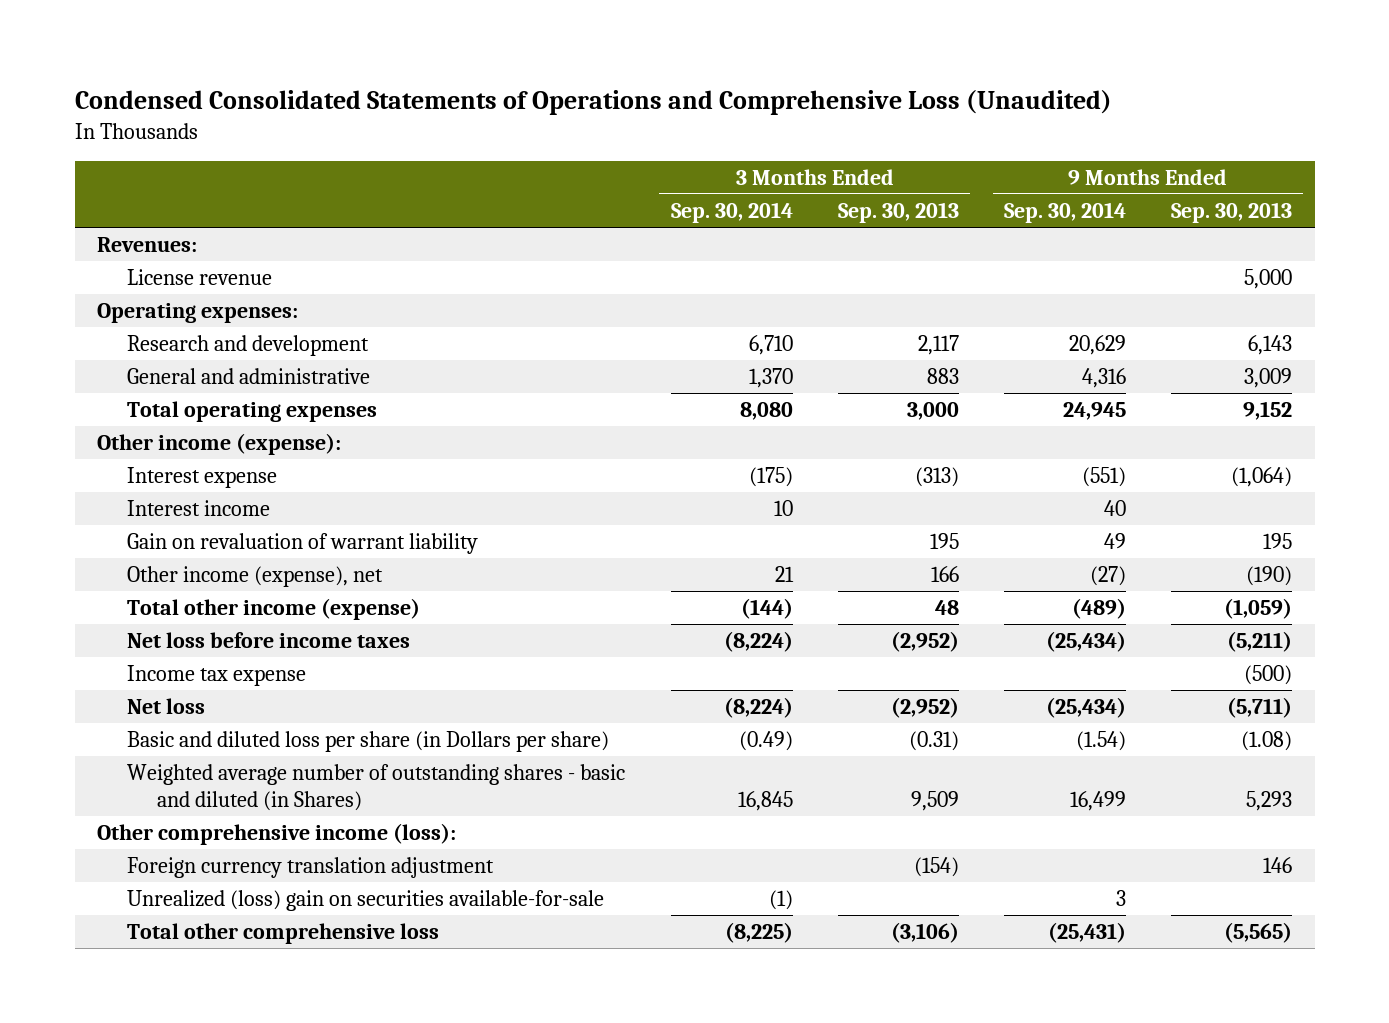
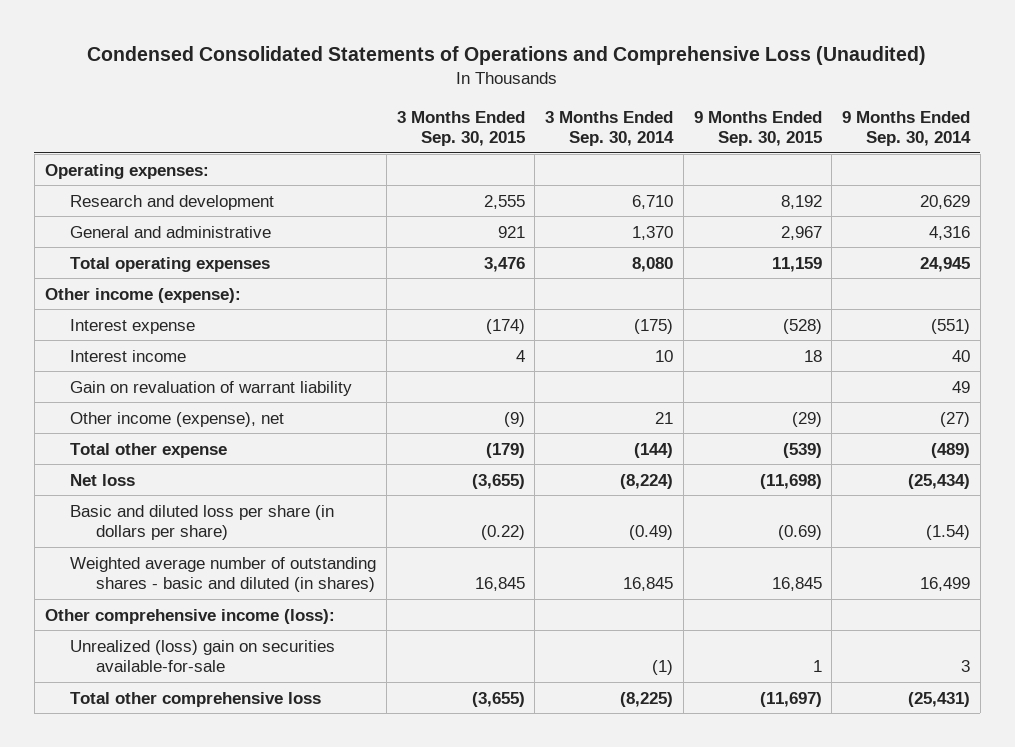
- | 3 Months Ended Sep. 30, 2014 | 3 Months Ended Sep. 30, 2013 | 9 Months Ended Sep. 30, 2014 | 9 Months Ended Sep. 30, 2013
+ | 3 Months Ended Sep. 30, 2015 | 3 Months Ended Sep. 30, 2014 | 9 Months Ended Sep. 30, 2015 | 9 Months Ended Sep. 30, 2014
- Revenues:
- License revenue | | | | 5,000
- Total other income (expense) | (144) | 48 | (489) | (1,059)
- Net loss before income taxes | (8,224) | (2,952) | (25,434) | (5,211)
- Income tax expense | | | | (500)
+ Total other expense | (179) | (144) | (539) | (489)
- Basic and diluted loss per share (in Dollars per share) | (0.49) | (0.31) | (1.54) | (1.08)
- Weighted average number of outstanding shares - basic and diluted (in Shares) | 16,845 | 9,509 | 16,499 | 5,293
+ Basic and diluted loss per share (in dollars per share) | (0.22) | (0.49) | (0.69) | (1.54)
+ Weighted average number of outstanding shares - basic and diluted (in shares) | 16,845 | 16,845 | 16,845 | 16,499
- Foreign currency translation adjustment | | (154) | | 146

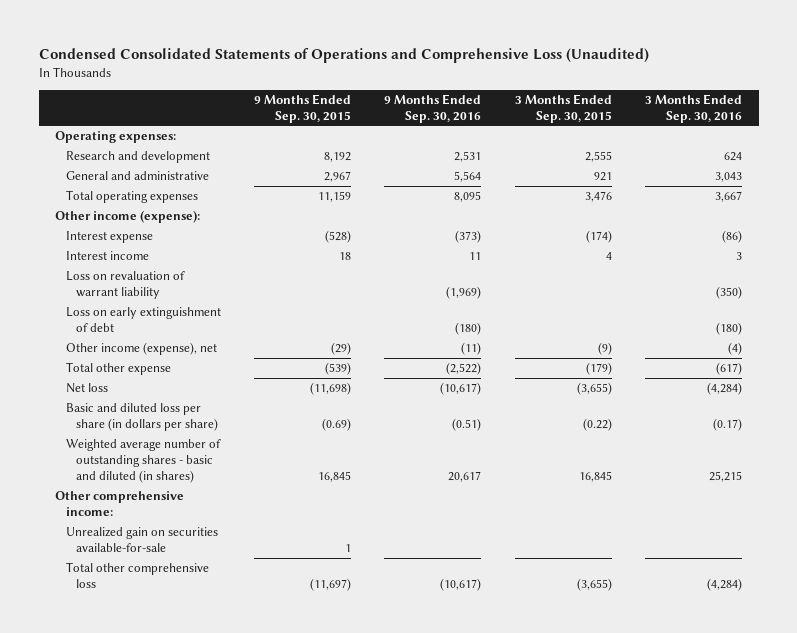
- | 3 Months Ended Sep. 30, 2015 | 3 Months Ended Sep. 30, 2014 | 9 Months Ended Sep. 30, 2015 | 9 Months Ended Sep. 30, 2014
+ | 9 Months Ended Sep. 30, 2015 | 9 Months Ended Sep. 30, 2016 | 3 Months Ended Sep. 30, 2015 | 3 Months Ended Sep. 30, 2016
- Gain on revaluation of warrant liability | | | | 49
+ Loss on revaluation of warrant liability | | (1,969) | | (350)
+ Loss on early extinguishment of debt | | (180) | | (180)
- Other comprehensive income (loss):
- Unrealized (loss) gain on securities available-for-sale | | (1) | 1 | 3
+ Other comprehensive income:
+ Unrealized gain on securities available-for-sale | 1 | | |

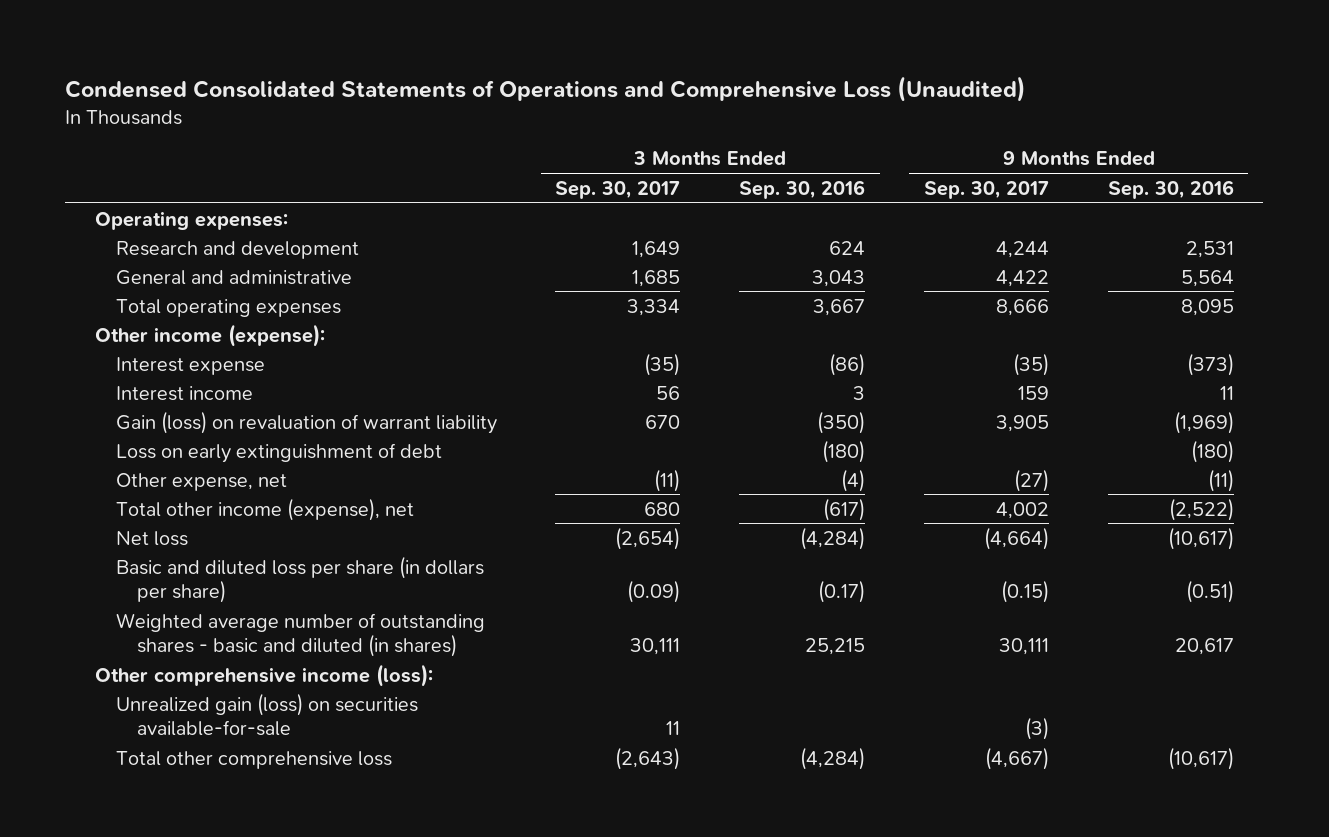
- | 9 Months Ended Sep. 30, 2015 | 9 Months Ended Sep. 30, 2016 | 3 Months Ended Sep. 30, 2015 | 3 Months Ended Sep. 30, 2016
+ | 3 Months Ended Sep. 30, 2017 | 3 Months Ended Sep. 30, 2016 | 9 Months Ended Sep. 30, 2017 | 9 Months Ended Sep. 30, 2016
- Loss on revaluation of warrant liability | | (1,969) | | (350)
+ Gain (loss) on revaluation of warrant liability | 670 | (350) | 3,905 | (1,969)
- Other income (expense), net | (29) | (11) | (9) | (4)
- Total other expense | (539) | (2,522) | (179) | (617)
+ Other expense, net | (11) | (4) | (27) | (11)
+ Total other income (expense), net | 680 | (617) | 4,002 | (2,522)
- Other comprehensive income:
- Unrealized gain on securities available-for-sale | 1 | | |
+ Other comprehensive income (loss):
+ Unrealized gain (loss) on securities available-for-sale | 11 | | (3) |

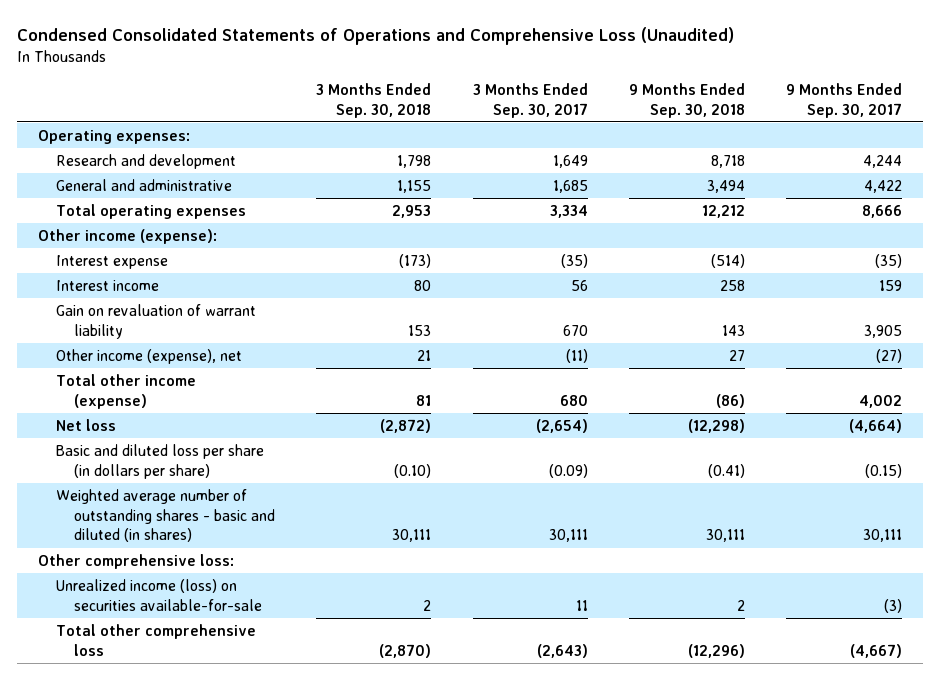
- | 3 Months Ended Sep. 30, 2017 | 3 Months Ended Sep. 30, 2016 | 9 Months Ended Sep. 30, 2017 | 9 Months Ended Sep. 30, 2016
+ | 3 Months Ended Sep. 30, 2018 | 3 Months Ended Sep. 30, 2017 | 9 Months Ended Sep. 30, 2018 | 9 Months Ended Sep. 30, 2017
- Gain (loss) on revaluation of warrant liability | 670 | (350) | 3,905 | (1,969)
- Loss on early extinguishment of debt | | (180) | | (180)
- Other expense, net | (11) | (4) | (27) | (11)
- Total other income (expense), net | 680 | (617) | 4,002 | (2,522)
+ Gain on revaluation of warrant liability | 153 | 670 | 143 | 3,905
+ Other income (expense), net | 21 | (11) | 27 | (27)
+ Total other income (expense) | 81 | 680 | (86) | 4,002
- Other comprehensive income (loss):
- Unrealized gain (loss) on securities available-for-sale | 11 | | (3) |
+ Other comprehensive loss:
+ Unrealized income (loss) on securities available-for-sale | 2 | 11 | 2 | (3)

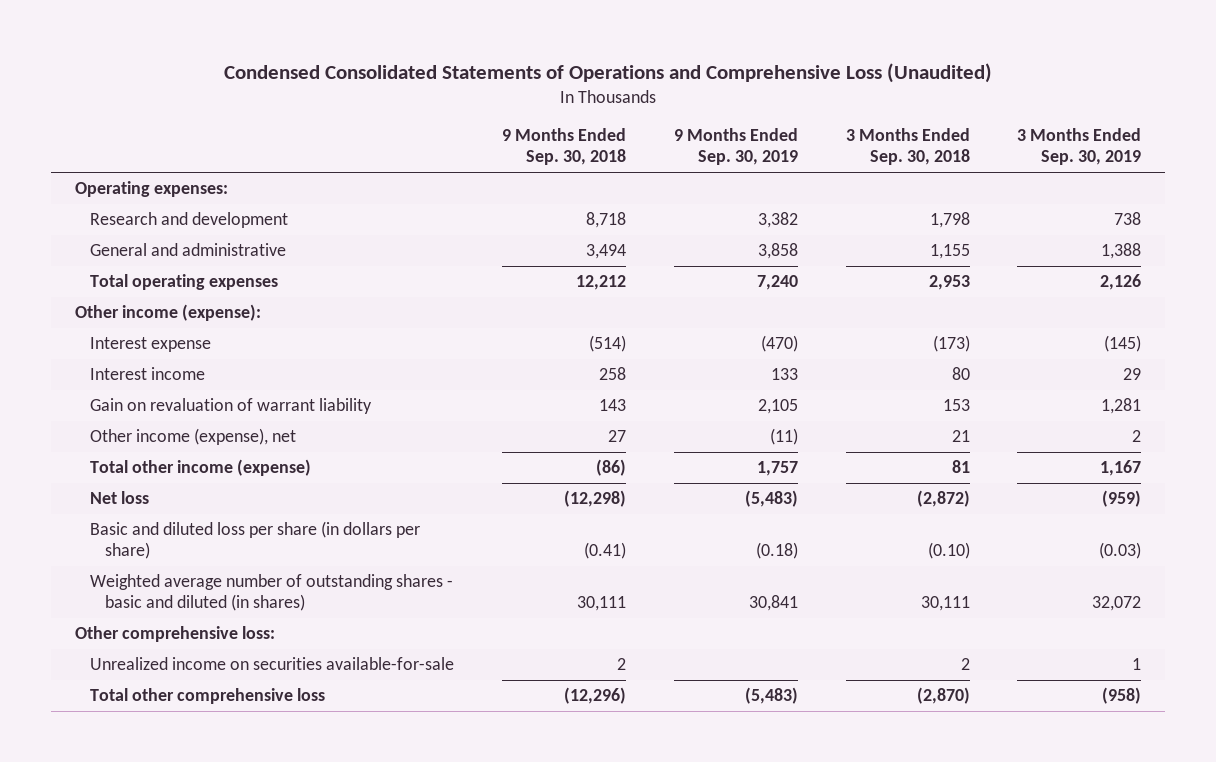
- | 3 Months Ended Sep. 30, 2018 | 3 Months Ended Sep. 30, 2017 | 9 Months Ended Sep. 30, 2018 | 9 Months Ended Sep. 30, 2017
+ | 9 Months Ended Sep. 30, 2018 | 9 Months Ended Sep. 30, 2019 | 3 Months Ended Sep. 30, 2018 | 3 Months Ended Sep. 30, 2019
- Unrealized income (loss) on securities available-for-sale | 2 | 11 | 2 | (3)
+ Unrealized income on securities available-for-sale | 2 | | 2 | 1

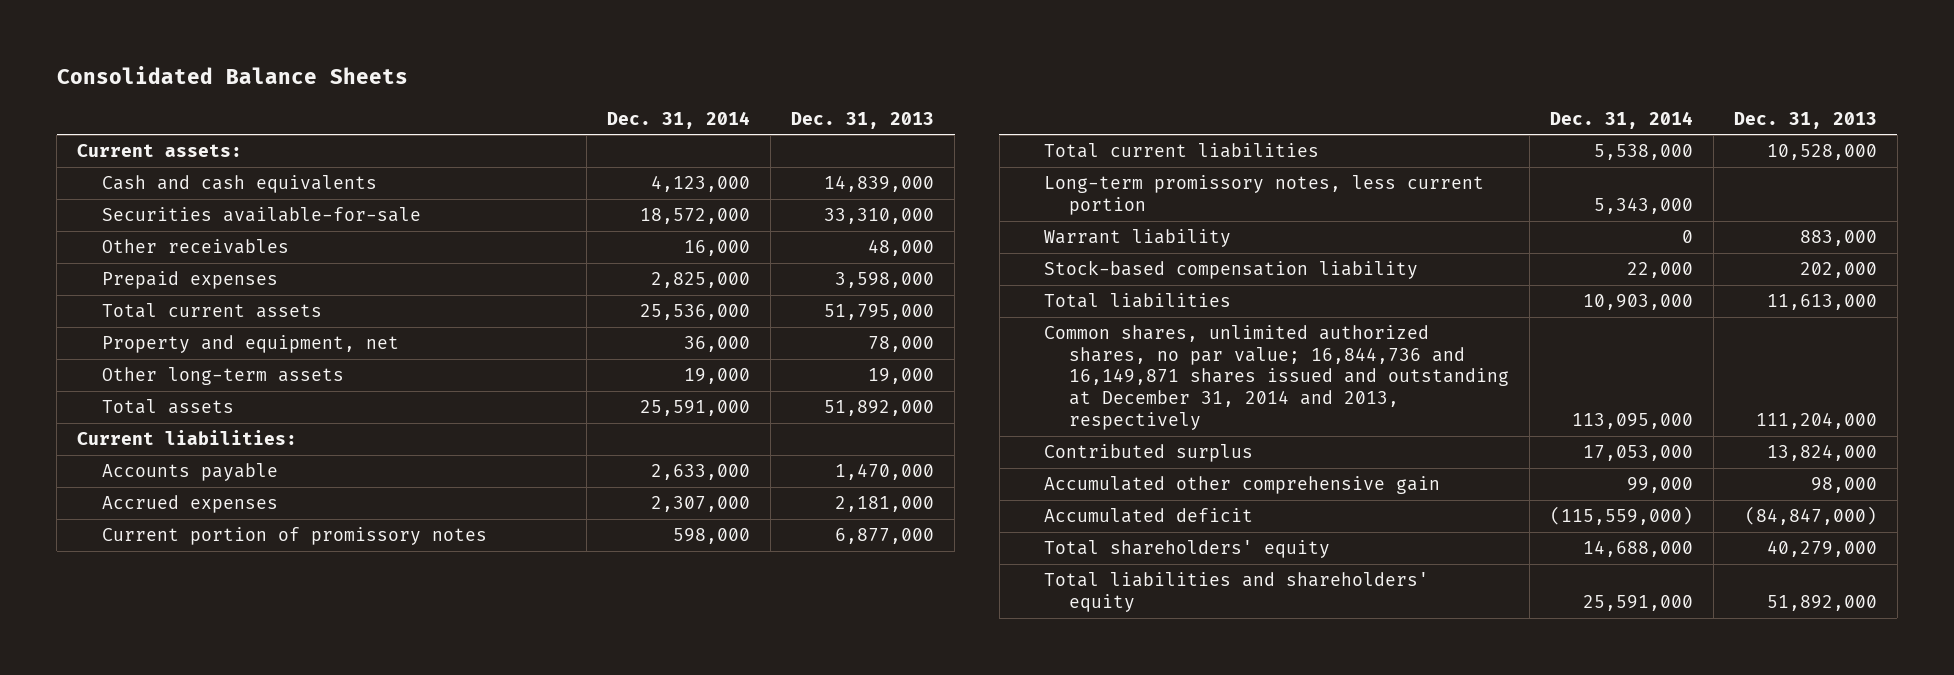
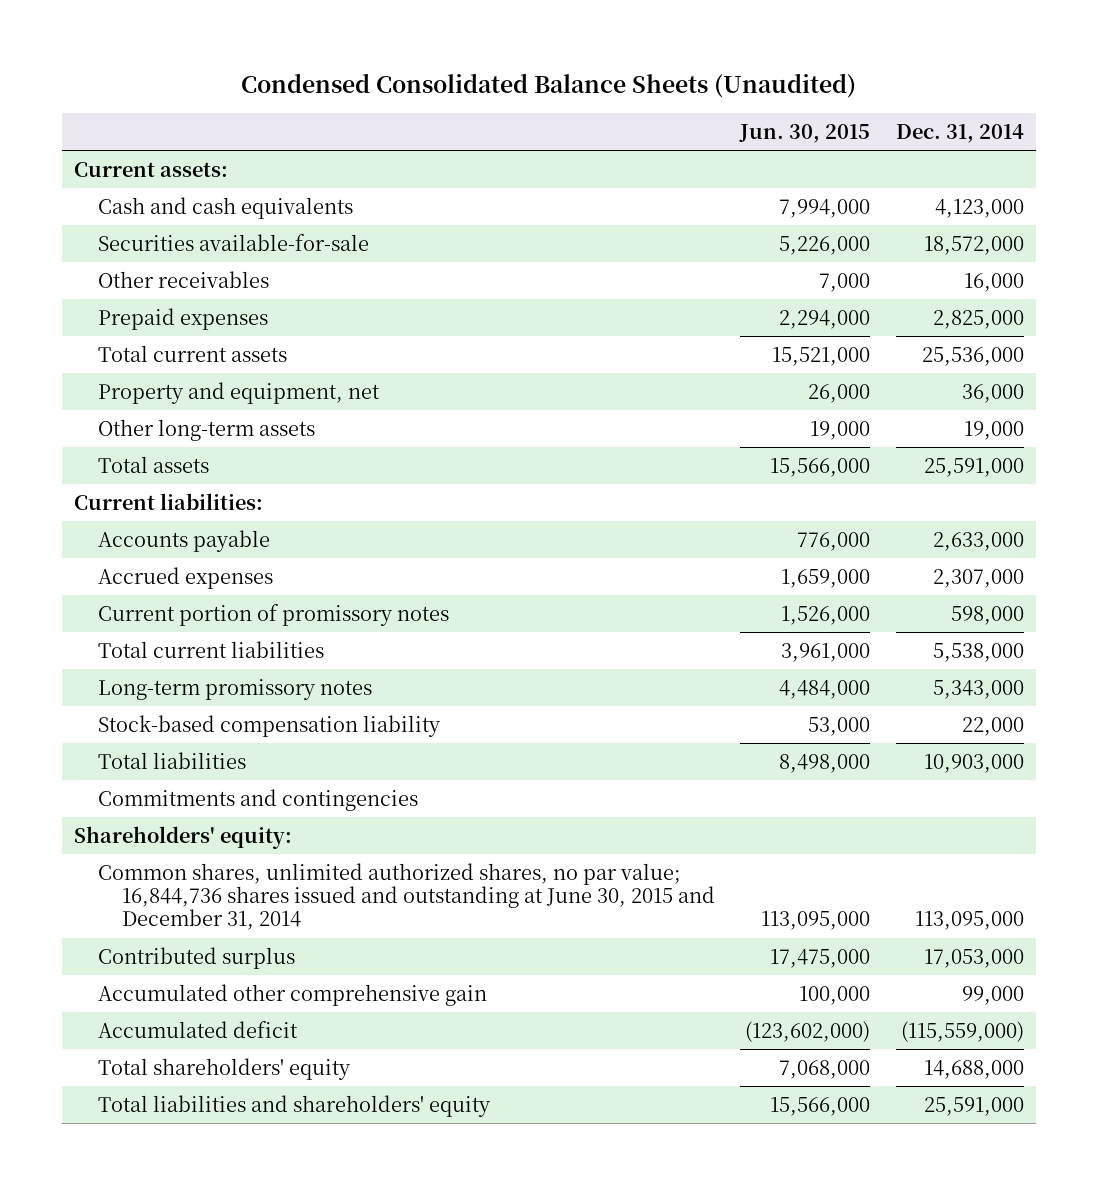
- Consolidated Balance Sheets
+ Condensed Consolidated Balance Sheets (Unaudited)
- | Dec. 31, 2014 | Dec. 31, 2013
+ | Jun. 30, 2015 | Dec. 31, 2014
- Long-term promissory notes, less current portion | 5,343,000 |
- Warrant liability | 0 | 883,000
+ Long-term promissory notes | 4,484,000 | 5,343,000
- Common shares, unlimited authorized shares, no par value; 16,844,736 and 16,149,871 shares issued and outstanding at December 31, 2014 and 2013, respectively | 113,095,000 | 111,204,000
+ Commitments and contingencies
+ Shareholders' equity:
+ Common shares, unlimited authorized shares, no par value; 16,844,736 shares issued and outstanding at June 30, 2015 and December 31, 2014 | 113,095,000 | 113,095,000

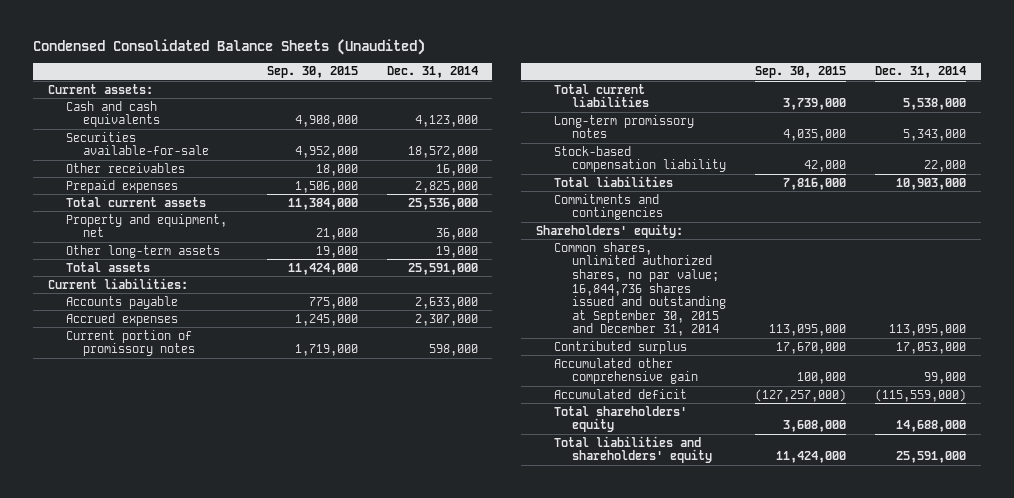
- | Jun. 30, 2015 | Dec. 31, 2014
+ | Sep. 30, 2015 | Dec. 31, 2014
- Common shares, unlimited authorized shares, no par value; 16,844,736 shares issued and outstanding at June 30, 2015 and December 31, 2014 | 113,095,000 | 113,095,000
+ Common shares, unlimited authorized shares, no par value; 16,844,736 shares issued and outstanding at September 30, 2015 and December 31, 2014 | 113,095,000 | 113,095,000

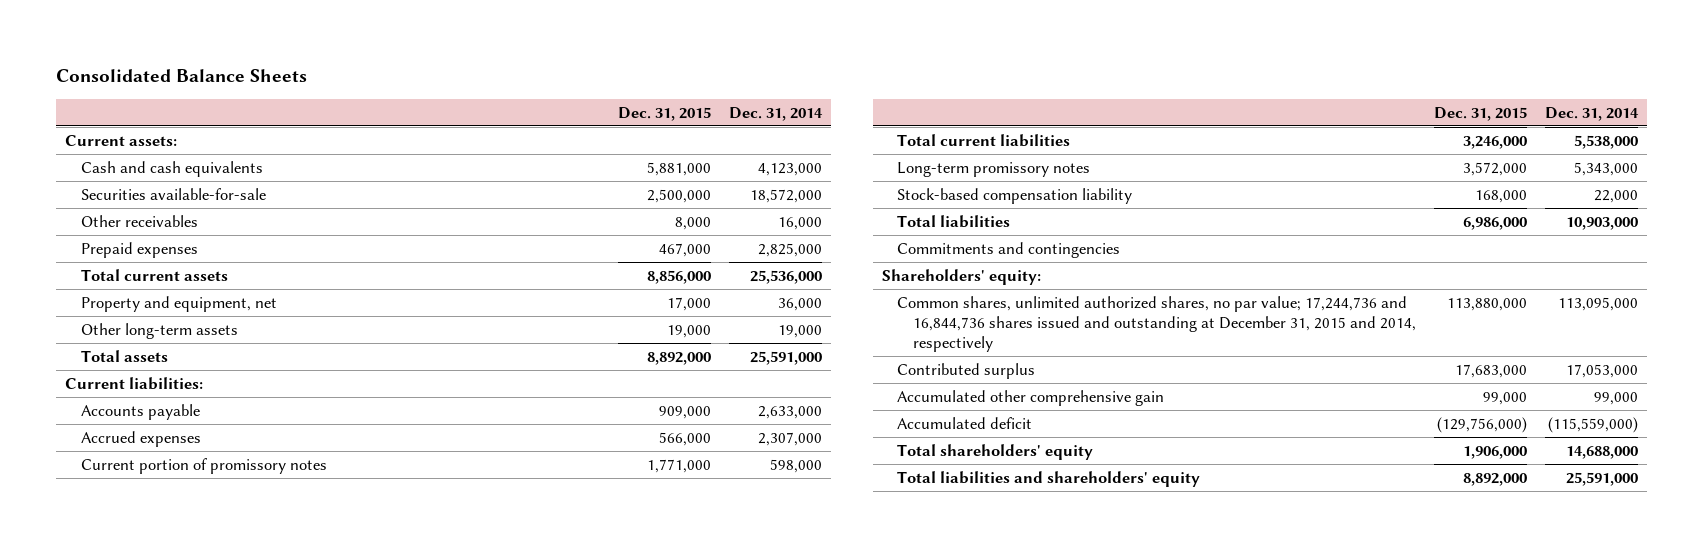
- Condensed Consolidated Balance Sheets (Unaudited)
+ Consolidated Balance Sheets
- | Sep. 30, 2015 | Dec. 31, 2014
+ | Dec. 31, 2015 | Dec. 31, 2014
- Common shares, unlimited authorized shares, no par value; 16,844,736 shares issued and outstanding at September 30, 2015 and December 31, 2014 | 113,095,000 | 113,095,000
+ Common shares, unlimited authorized shares, no par value; 17,244,736 and 16,844,736 shares issued and outstanding at December 31, 2015 and 2014, respectively | 113,880,000 | 113,095,000

